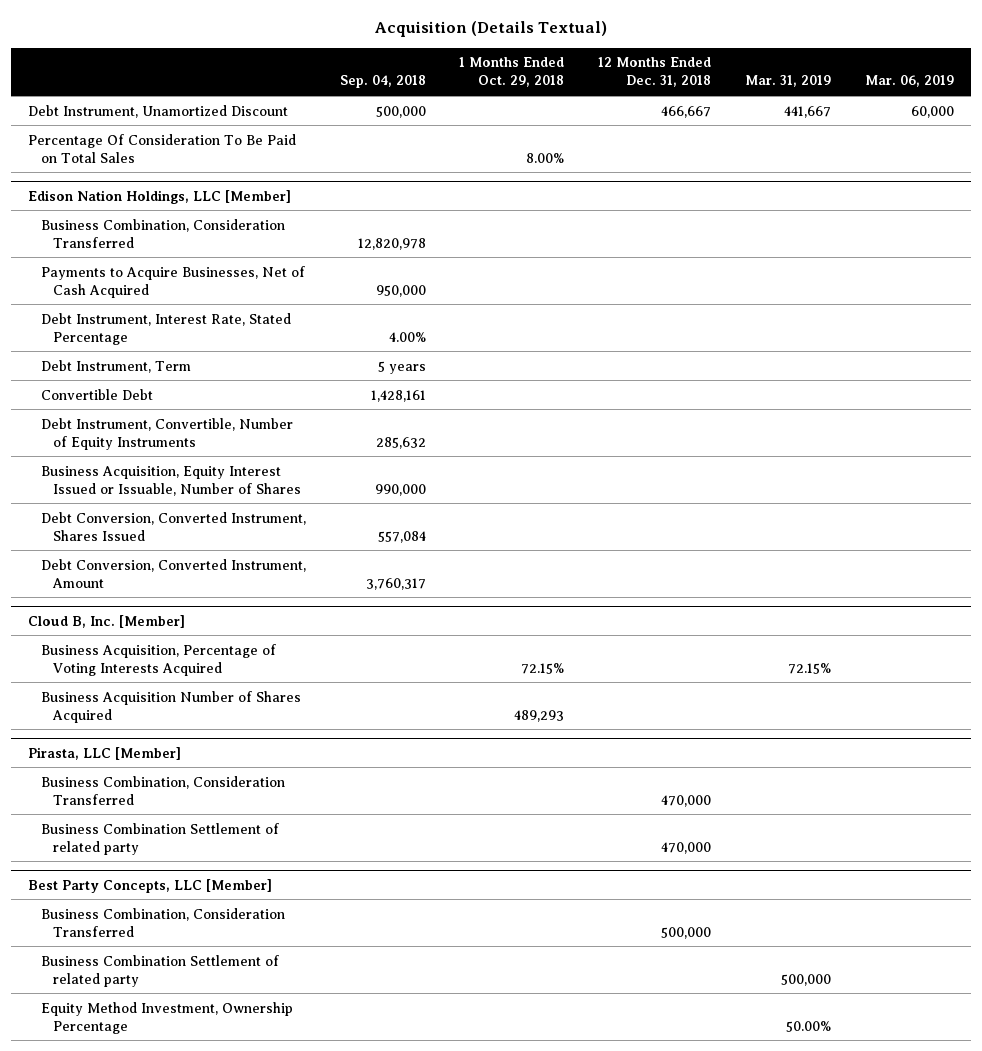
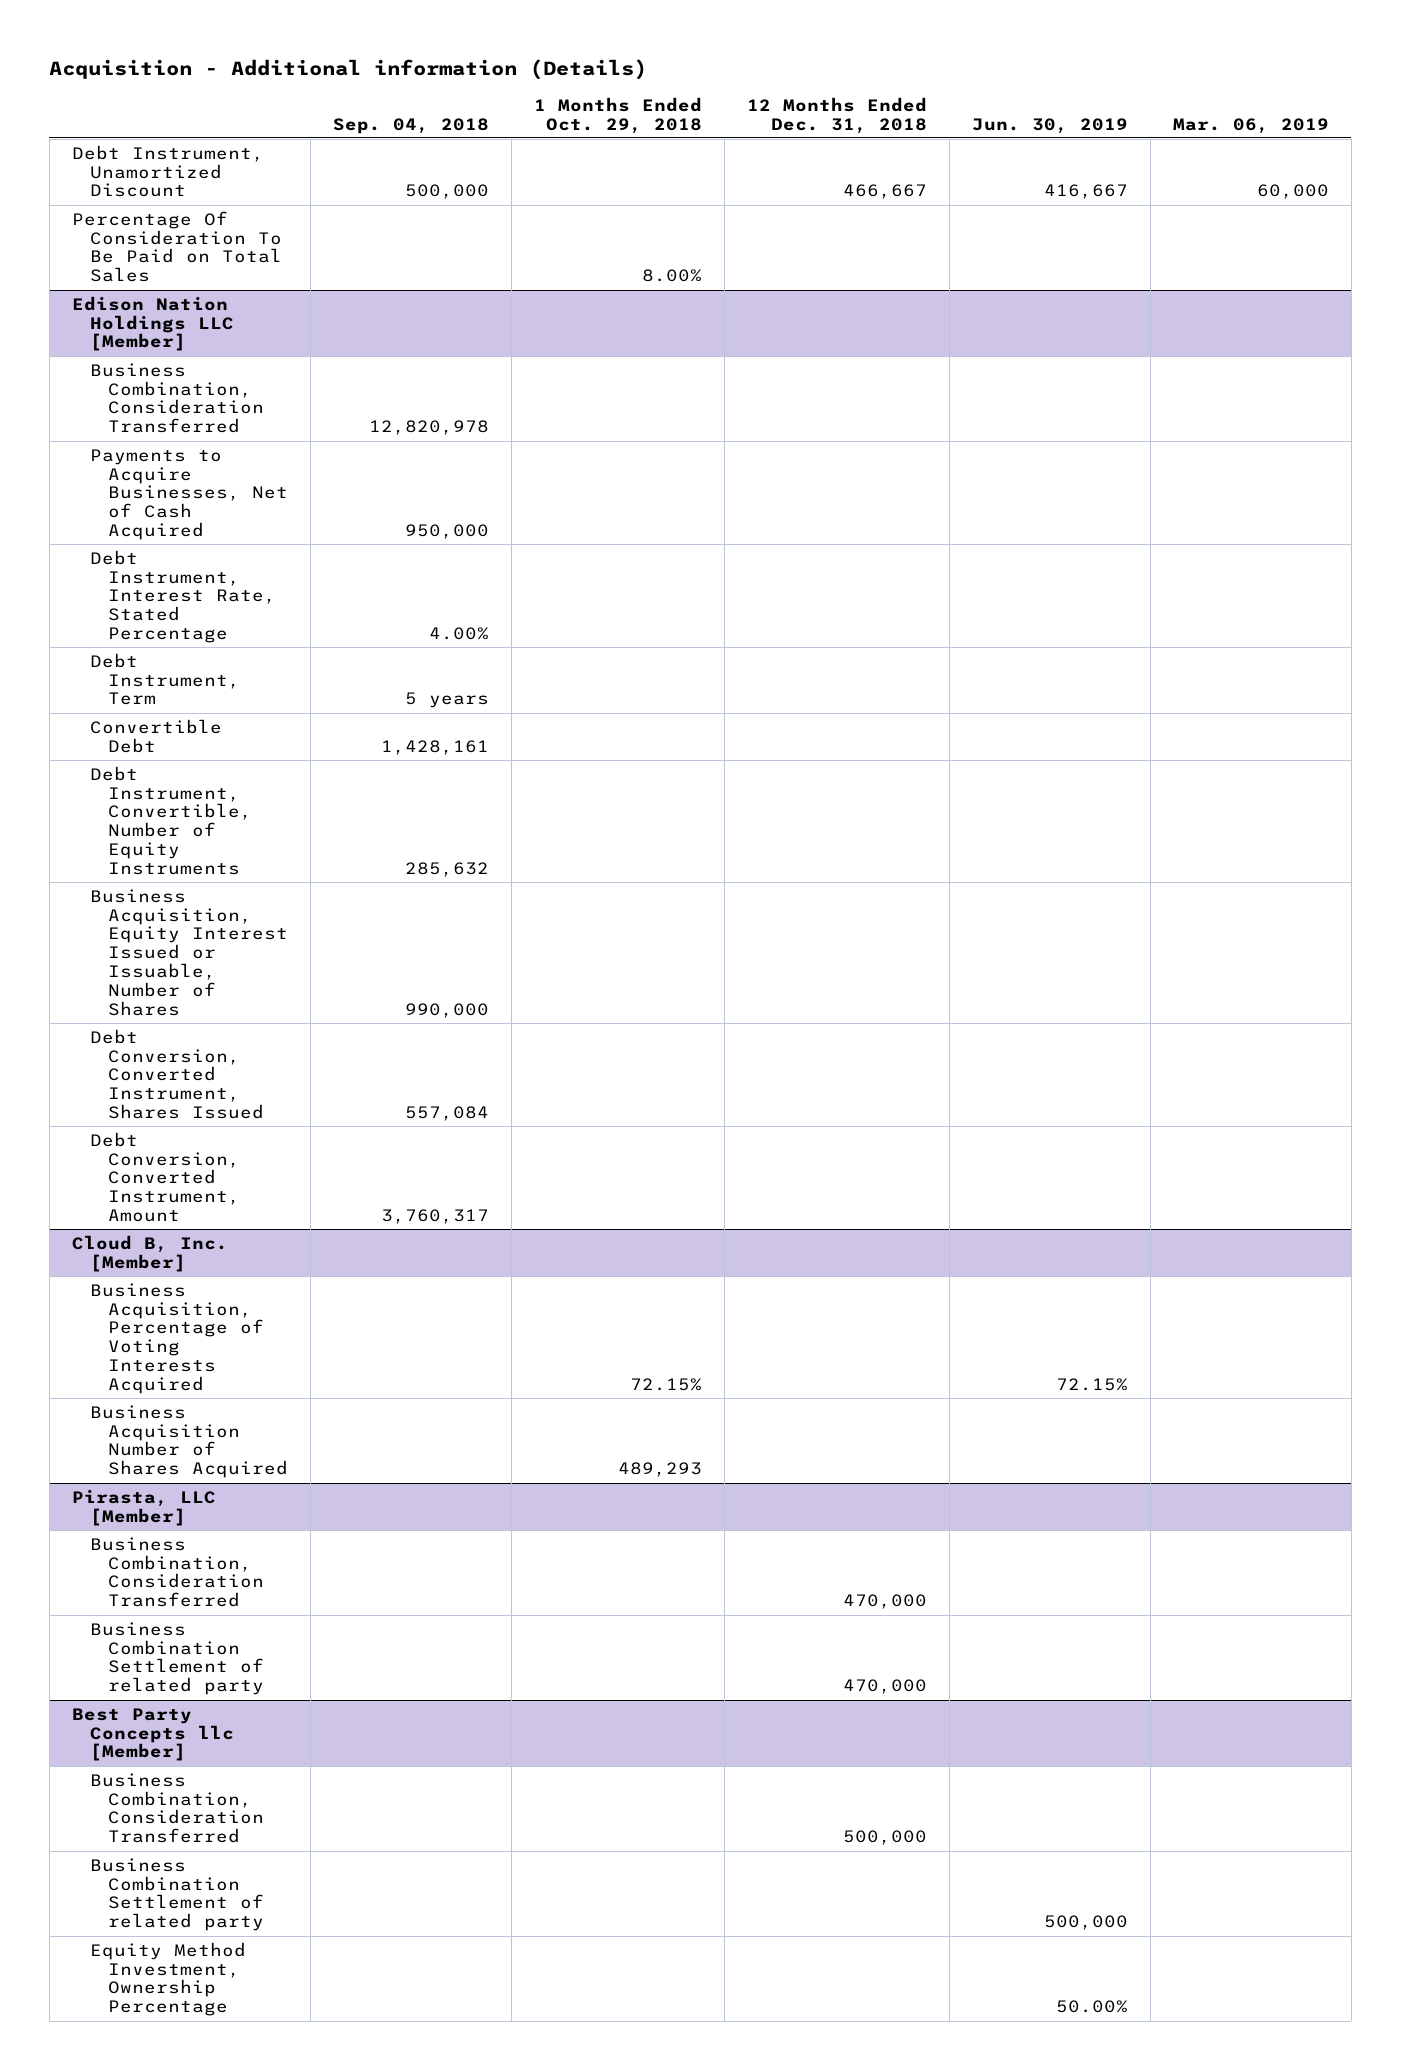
- Acquisition (Details Textual)
+ Acquisition - Additional information (Details)
- | Sep. 04, 2018 | 1 Months Ended Oct. 29, 2018 | 12 Months Ended Dec. 31, 2018 | Mar. 31, 2019 | Mar. 06, 2019
+ | Sep. 04, 2018 | 1 Months Ended Oct. 29, 2018 | 12 Months Ended Dec. 31, 2018 | Jun. 30, 2019 | Mar. 06, 2019
- Edison Nation Holdings, LLC [Member]
+ Edison Nation Holdings LLC [Member]
- Best Party Concepts, LLC [Member]
+ Best Party Concepts llc [Member]

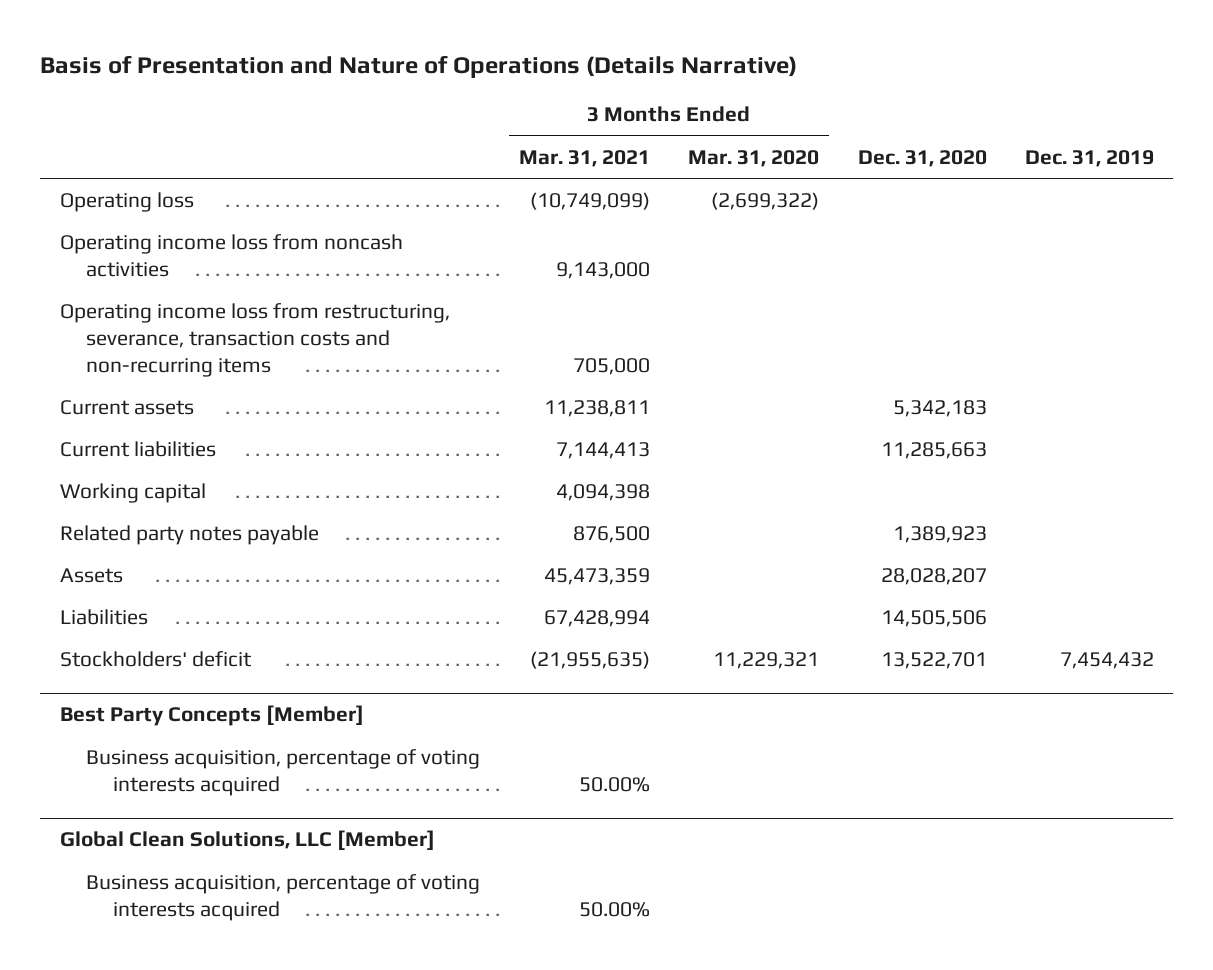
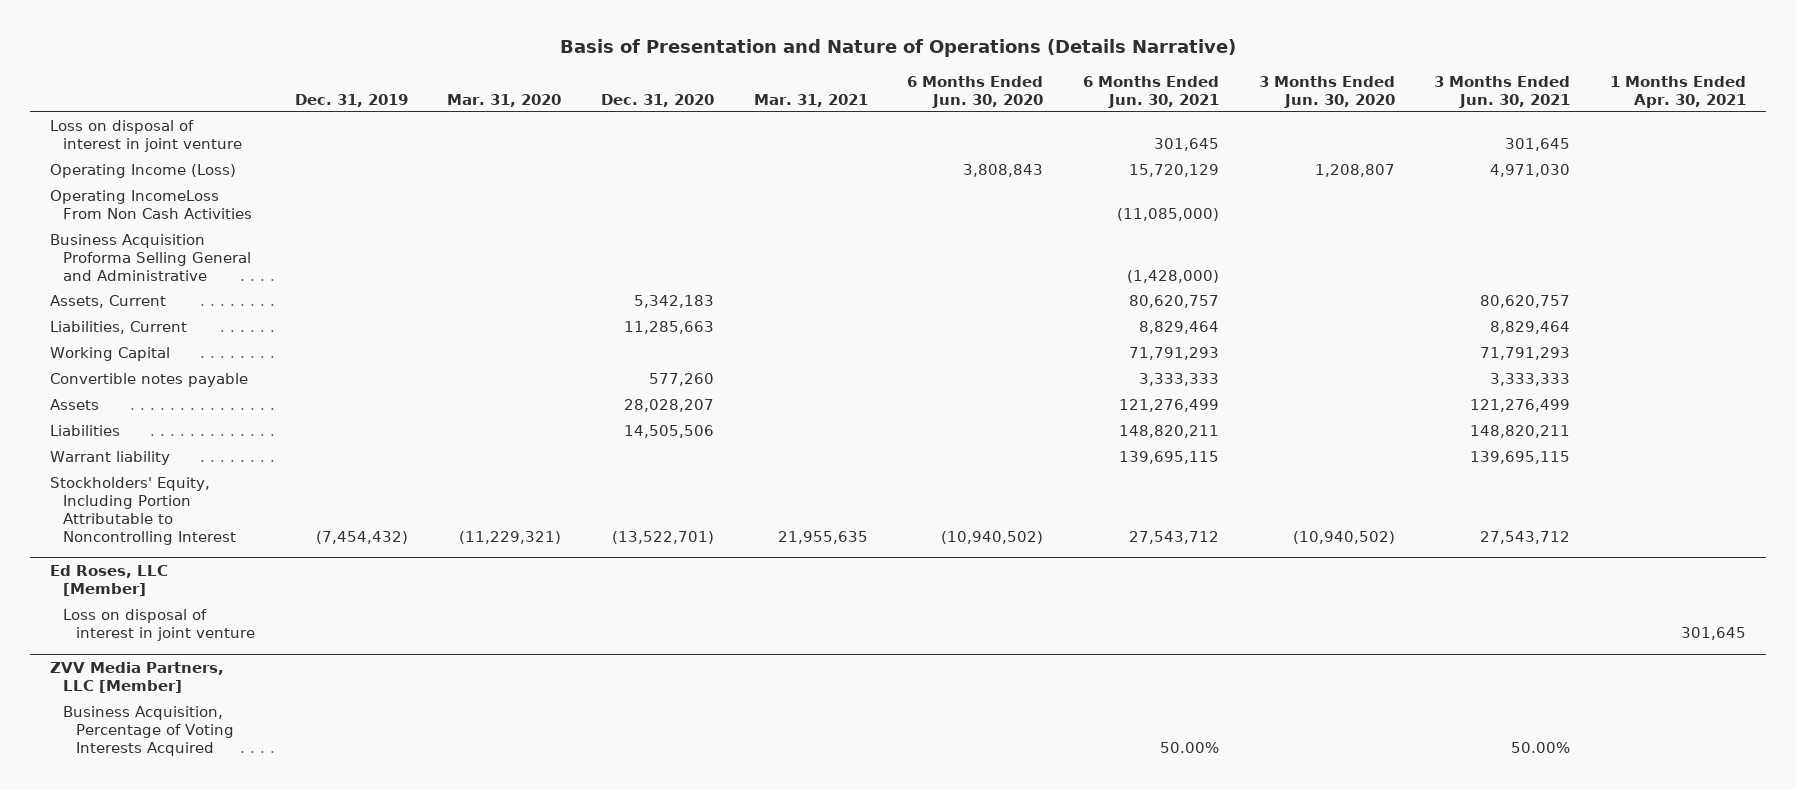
- | 3 Months Ended Mar. 31, 2021 | 3 Months Ended Mar. 31, 2020 | Dec. 31, 2020 | Dec. 31, 2019
+ | Dec. 31, 2019 | Mar. 31, 2020 | Dec. 31, 2020 | Mar. 31, 2021 | 6 Months Ended Jun. 30, 2020 | 6 Months Ended Jun. 30, 2021 | 3 Months Ended Jun. 30, 2020 | 3 Months Ended Jun. 30, 2021 | 1 Months Ended Apr. 30, 2021
- Operating loss | (10,749,099) | (2,699,322) | |
- Operating income loss from noncash activities | 9,143,000 | | |
- Operating income loss from restructuring, severance, transaction costs and non-recurring items | 705,000 | | |
- Current assets | 11,238,811 | | 5,342,183 |
- Current liabilities | 7,144,413 | | 11,285,663 |
- Working capital | 4,094,398 | | |
- Related party notes payable | 876,500 | | 1,389,923 |
+ Loss on disposal of interest in joint venture | | | | | | 301,645 | | 301,645 |
+ Operating Income (Loss) | | | | | 3,808,843 | 15,720,129 | 1,208,807 | 4,971,030 |
+ Operating IncomeLoss From Non Cash Activities | | | | | | (11,085,000) | | |
+ Business Acquisition Proforma Selling General and Administrative | | | | | | (1,428,000) | | |
+ Assets, Current | | | 5,342,183 | | | 80,620,757 | | 80,620,757 |
+ Liabilities, Current | | | 11,285,663 | | | 8,829,464 | | 8,829,464 |
+ Working Capital | | | | | | 71,791,293 | | 71,791,293 |
+ Convertible notes payable | | | 577,260 | | | 3,333,333 | | 3,333,333 |
- Stockholders' deficit | (21,955,635) | 11,229,321 | 13,522,701 | 7,454,432
- Best Party Concepts [Member]
- Business acquisition, percentage of voting interests acquired | 50.00% | | |
- Global Clean Solutions, LLC [Member]
- Business acquisition, percentage of voting interests acquired | 50.00% | | |
+ Warrant liability | | | | | | 139,695,115 | | 139,695,115 |
+ Stockholders' Equity, Including Portion Attributable to Noncontrolling Interest | (7,454,432) | (11,229,321) | (13,522,701) | 21,955,635 | (10,940,502) | 27,543,712 | (10,940,502) | 27,543,712 |
+ Ed Roses, LLC [Member]
+ Loss on disposal of interest in joint venture | | | | | | | | | 301,645
+ ZVV Media Partners, LLC [Member]
+ Business Acquisition, Percentage of Voting Interests Acquired | | | | | | 50.00% | | 50.00% |

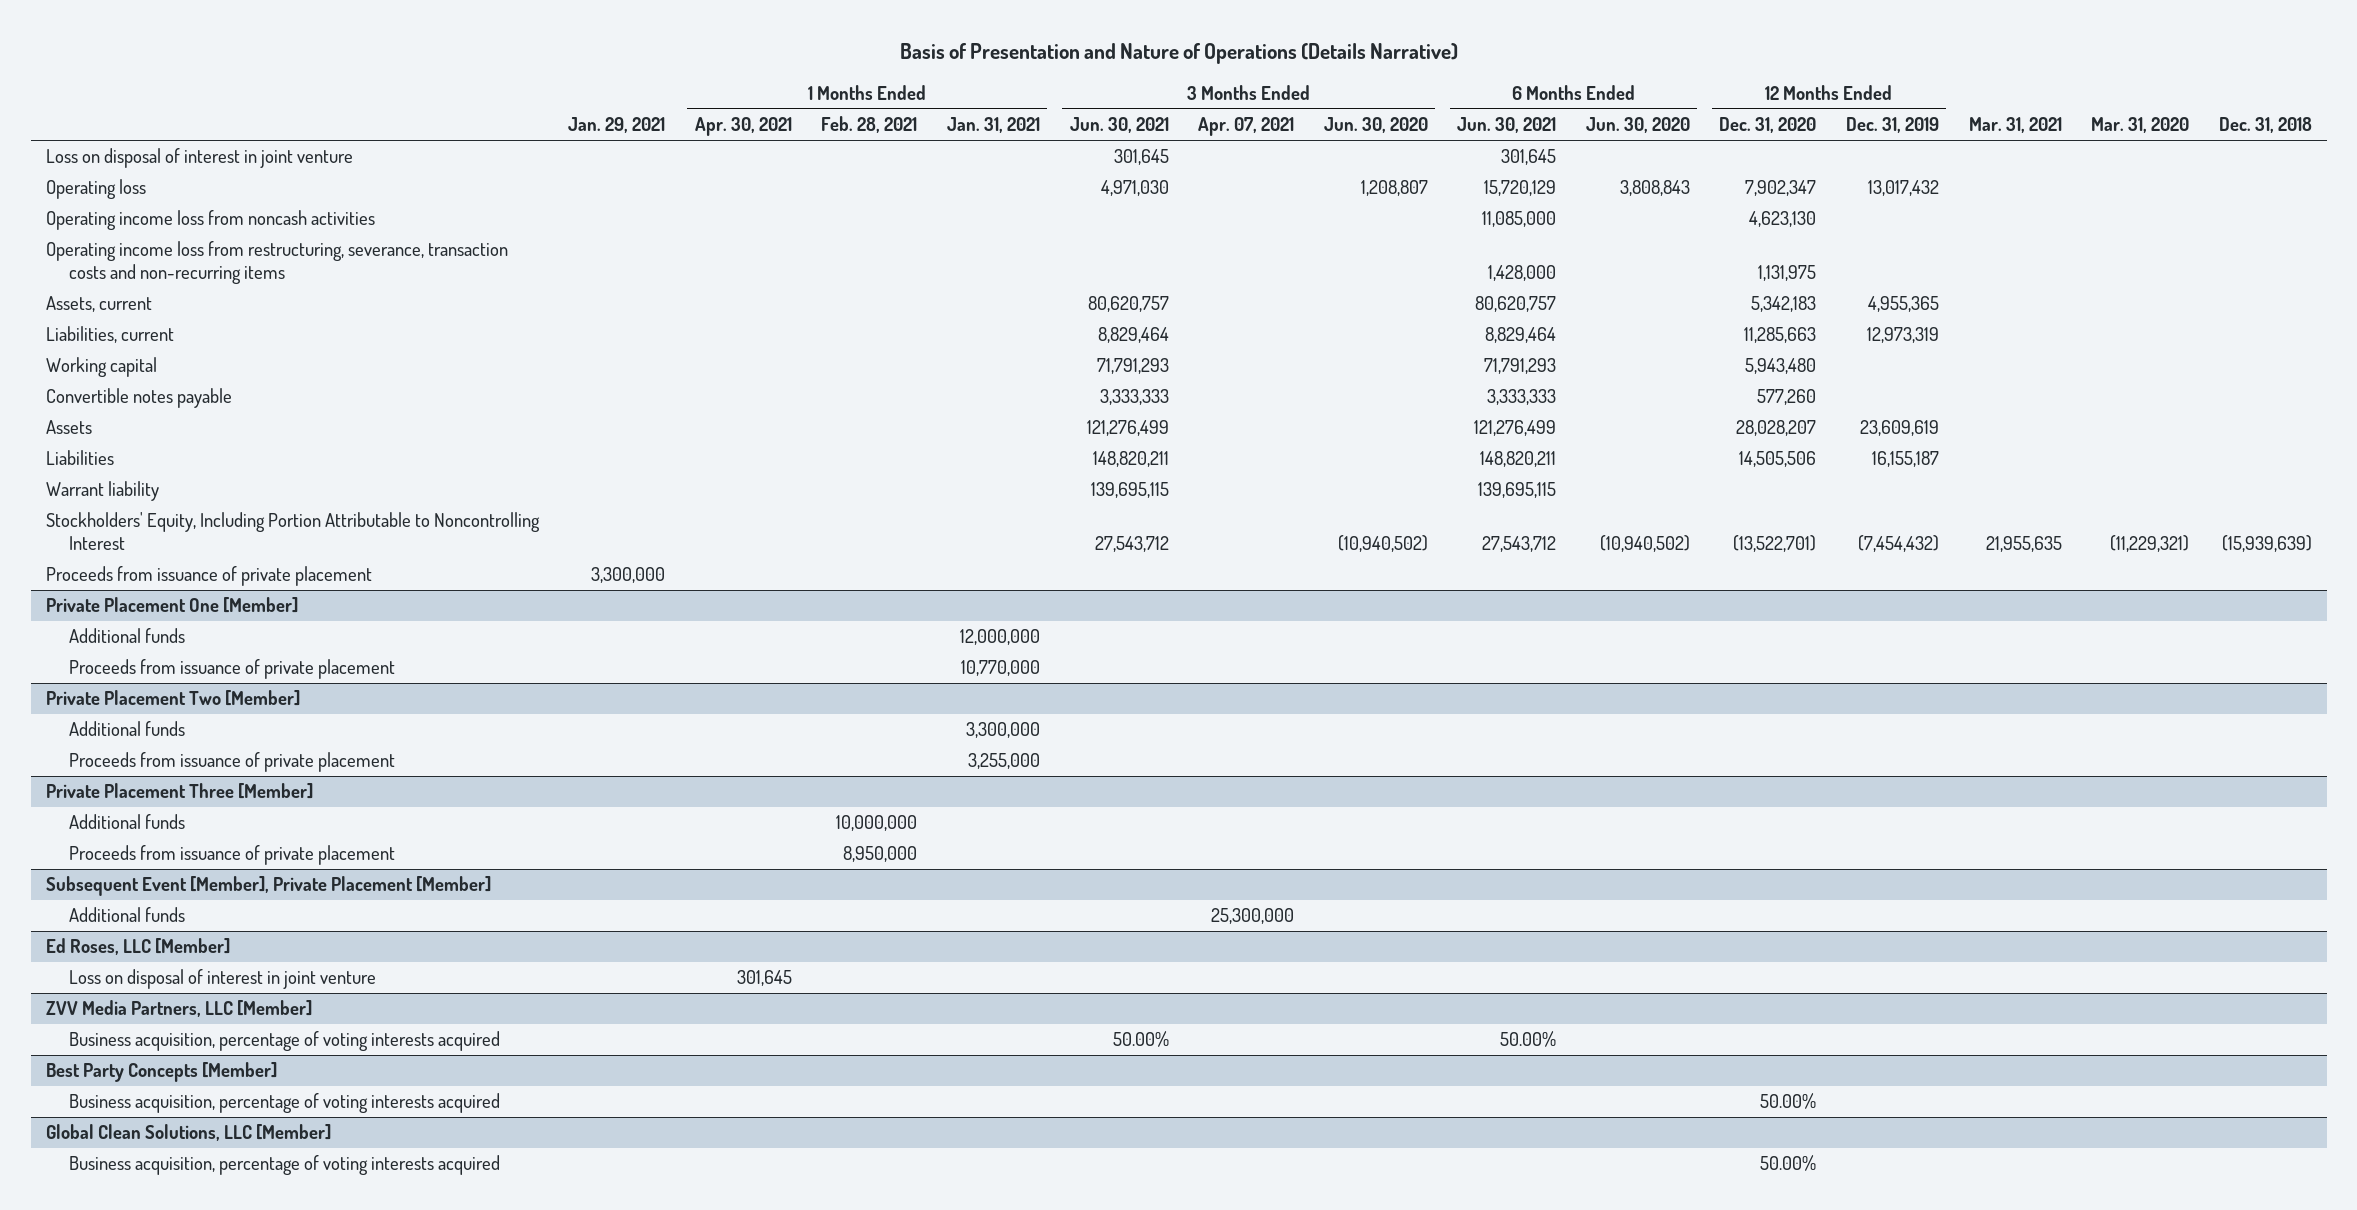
- | Dec. 31, 2019 | Mar. 31, 2020 | Dec. 31, 2020 | Mar. 31, 2021 | 6 Months Ended Jun. 30, 2020 | 6 Months Ended Jun. 30, 2021 | 3 Months Ended Jun. 30, 2020 | 3 Months Ended Jun. 30, 2021 | 1 Months Ended Apr. 30, 2021
+ | Jan. 29, 2021 | 1 Months Ended Apr. 30, 2021 | 1 Months Ended Feb. 28, 2021 | 1 Months Ended Jan. 31, 2021 | 3 Months Ended Jun. 30, 2021 | 3 Months Ended Apr. 07, 2021 | 3 Months Ended Jun. 30, 2020 | 6 Months Ended Jun. 30, 2021 | 6 Months Ended Jun. 30, 2020 | 12 Months Ended Dec. 31, 2020 | 12 Months Ended Dec. 31, 2019 | Mar. 31, 2021 | Mar. 31, 2020 | Dec. 31, 2018
- Operating Income (Loss) | | | | | 3,808,843 | 15,720,129 | 1,208,807 | 4,971,030 |
- Operating IncomeLoss From Non Cash Activities | | | | | | (11,085,000) | | |
- Business Acquisition Proforma Selling General and Administrative | | | | | | (1,428,000) | | |
- Assets, Current | | | 5,342,183 | | | 80,620,757 | | 80,620,757 |
- Liabilities, Current | | | 11,285,663 | | | 8,829,464 | | 8,829,464 |
- Working Capital | | | | | | 71,791,293 | | 71,791,293 |
+ Operating loss | | | | | 4,971,030 | | 1,208,807 | 15,720,129 | 3,808,843 | 7,902,347 | 13,017,432 | | |
+ Operating income loss from noncash activities | | | | | | | | 11,085,000 | | 4,623,130 | | | |
+ Operating income loss from restructuring, severance, transaction costs and non-recurring items | | | | | | | | 1,428,000 | | 1,131,975 | | | |
+ Assets, current | | | | | 80,620,757 | | | 80,620,757 | | 5,342,183 | 4,955,365 | | |
+ Liabilities, current | | | | | 8,829,464 | | | 8,829,464 | | 11,285,663 | 12,973,319 | | |
+ Working capital | | | | | 71,791,293 | | | 71,791,293 | | 5,943,480 | | | |
+ Proceeds from issuance of private placement | 3,300,000 | | | | | | | | | | | | |
+ Private Placement One [Member]
+ Additional funds | | | | 12,000,000 | | | | | | | | | |
+ Proceeds from issuance of private placement | | | | 10,770,000 | | | | | | | | | |
+ Private Placement Two [Member]
+ Additional funds | | | | 3,300,000 | | | | | | | | | |
+ Proceeds from issuance of private placement | | | | 3,255,000 | | | | | | | | | |
+ Private Placement Three [Member]
+ Additional funds | | | 10,000,000 | | | | | | | | | | |
+ Proceeds from issuance of private placement | | | 8,950,000 | | | | | | | | | | |
+ Subsequent Event [Member], Private Placement [Member]
+ Additional funds | | | | | | 25,300,000 | | | | | | | |
@ ZVV Media Partners, LLC [Member]
- Business Acquisition, Percentage of Voting Interests Acquired | | | | | | 50.00% | | 50.00% |
+ Business acquisition, percentage of voting interests acquired | | | | | 50.00% | | | 50.00% | | | | | |
+ Best Party Concepts [Member]
+ Business acquisition, percentage of voting interests acquired | | | | | | | | | | 50.00% | | | |
+ Global Clean Solutions, LLC [Member]
+ Business acquisition, percentage of voting interests acquired | | | | | | | | | | 50.00% | | | |

